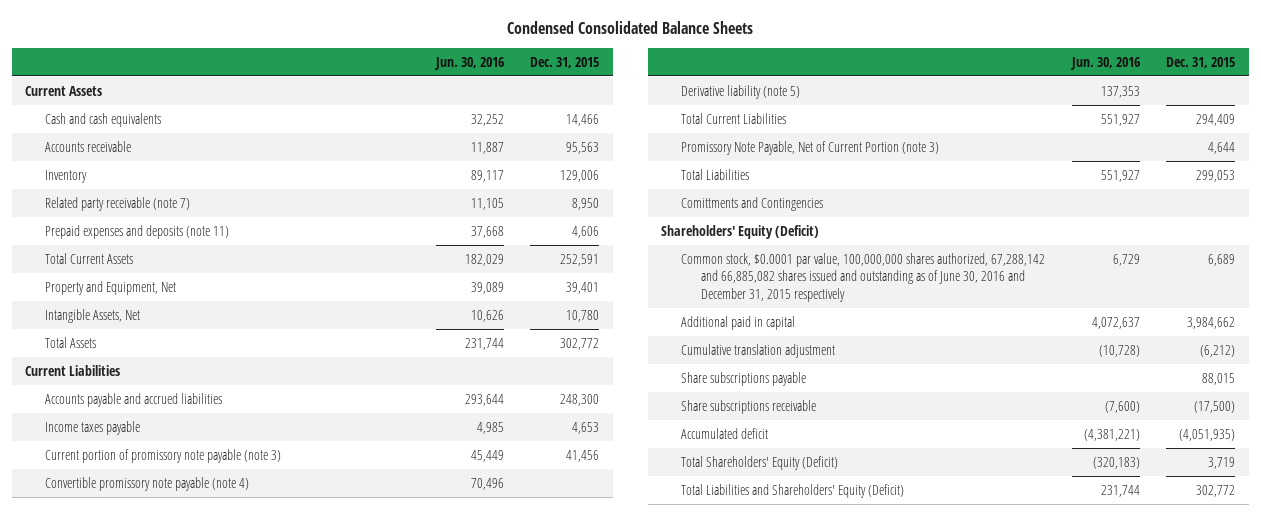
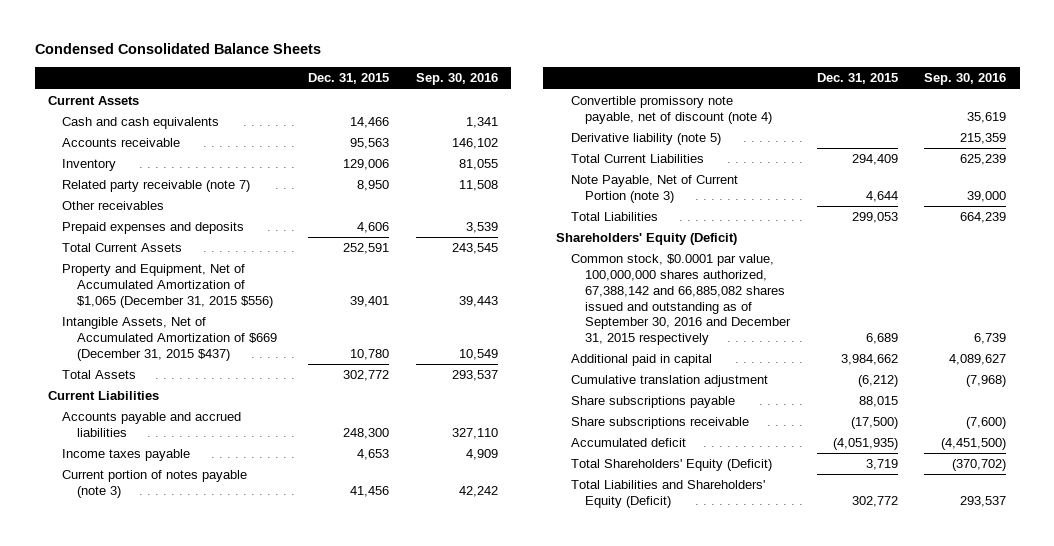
- | Jun. 30, 2016 | Dec. 31, 2015
+ | Dec. 31, 2015 | Sep. 30, 2016
- Prepaid expenses and deposits (note 11) | 37,668 | 4,606
+ Other receivables
+ Prepaid expenses and deposits | 4,606 | 3,539
- Property and Equipment, Net | 39,089 | 39,401
- Intangible Assets, Net | 10,626 | 10,780
+ Property and Equipment, Net of Accumulated Amortization of $1,065 (December 31, 2015 $556) | 39,401 | 39,443
+ Intangible Assets, Net of Accumulated Amortization of $669 (December 31, 2015 $437) | 10,780 | 10,549
- Current portion of promissory note payable (note 3) | 45,449 | 41,456
- Convertible promissory note payable (note 4) | 70,496 |
+ Current portion of notes payable (note 3) | 41,456 | 42,242
+ Convertible promissory note payable, net of discount (note 4) | | 35,619
- Promissory Note Payable, Net of Current Portion (note 3) | | 4,644
+ Note Payable, Net of Current Portion (note 3) | 4,644 | 39,000
- Comittments and Contingencies
- Common stock, $0.0001 par value, 100,000,000 shares authorized, 67,288,142 and 66,885,082 shares issued and outstanding as of June 30, 2016 and December 31, 2015 respectively | 6,729 | 6,689
+ Common stock, $0.0001 par value, 100,000,000 shares authorized, 67,388,142 and 66,885,082 shares issued and outstanding as of September 30, 2016 and December 31, 2015 respectively | 6,689 | 6,739

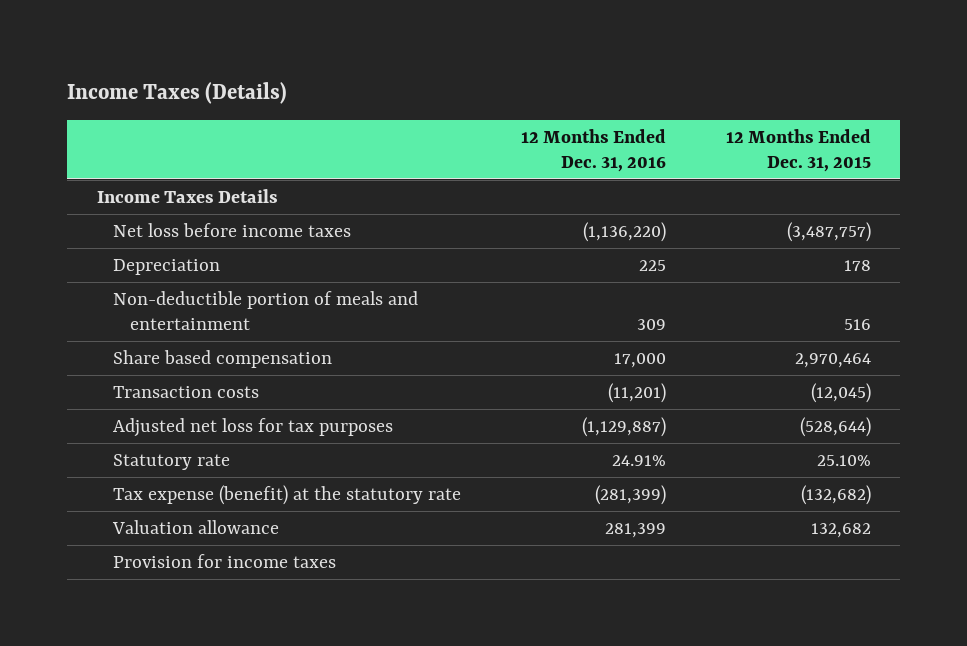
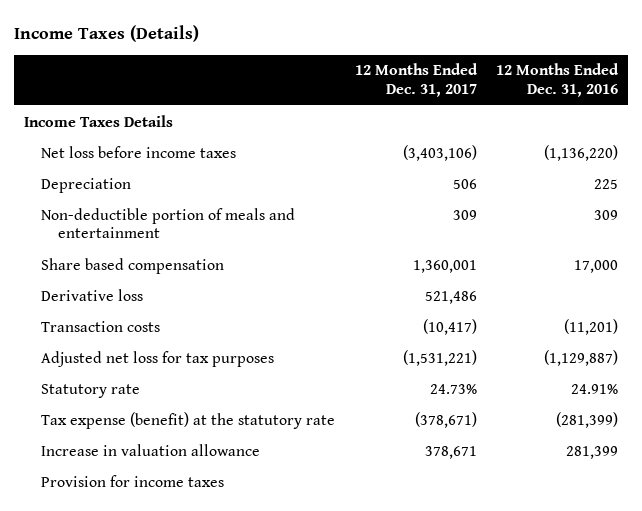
- | 12 Months Ended Dec. 31, 2016 | 12 Months Ended Dec. 31, 2015
+ | 12 Months Ended Dec. 31, 2017 | 12 Months Ended Dec. 31, 2016
+ Derivative loss | 521,486 |
- Valuation allowance | 281,399 | 132,682
+ Increase in valuation allowance | 378,671 | 281,399

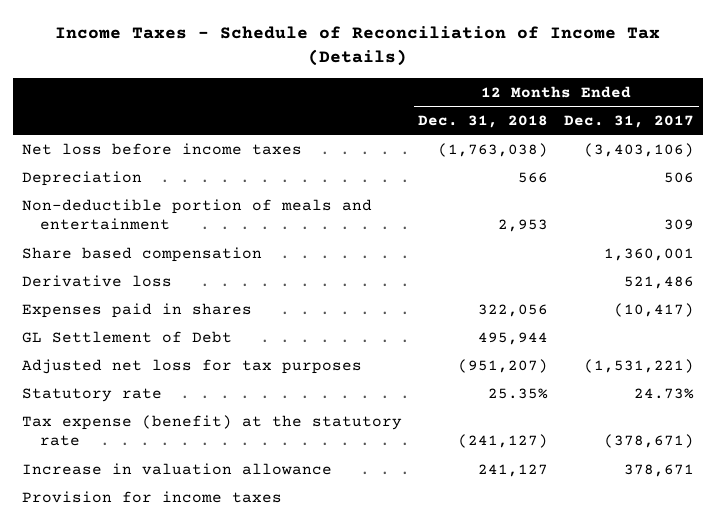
- Income Taxes (Details)
+ Income Taxes - Schedule of Reconciliation of Income Tax (Details)
- | 12 Months Ended Dec. 31, 2017 | 12 Months Ended Dec. 31, 2016
+ | 12 Months Ended Dec. 31, 2018 | 12 Months Ended Dec. 31, 2017
- Income Taxes Details
- Transaction costs | (10,417) | (11,201)
+ Expenses paid in shares | 322,056 | (10,417)
+ GL Settlement of Debt | 495,944 |

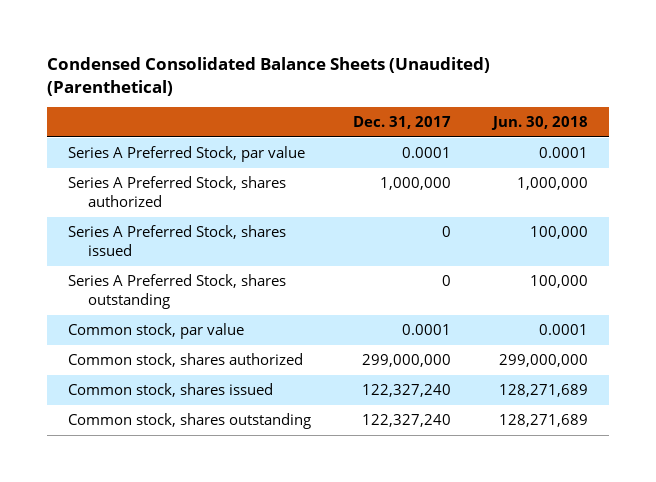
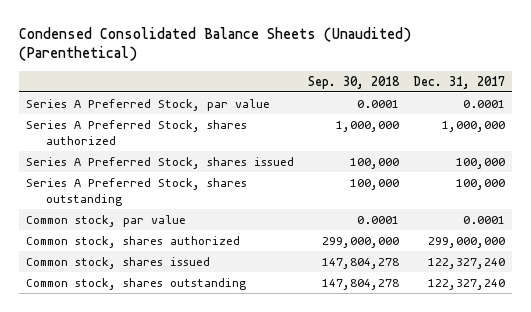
- | Dec. 31, 2017 | Jun. 30, 2018
+ | Sep. 30, 2018 | Dec. 31, 2017
- Series A Preferred Stock, shares issued | 0 | 100,000
- Series A Preferred Stock, shares outstanding | 0 | 100,000
+ Series A Preferred Stock, shares issued | 100,000 | 100,000
+ Series A Preferred Stock, shares outstanding | 100,000 | 100,000

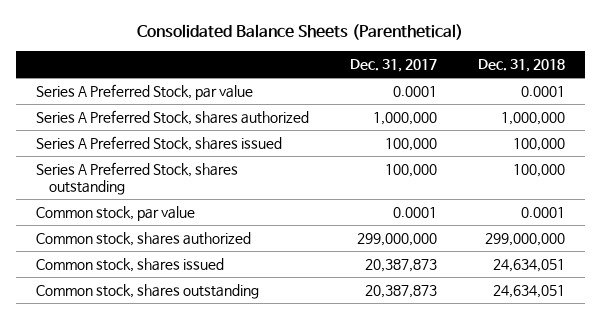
- Condensed Consolidated Balance Sheets (Unaudited) (Parenthetical)
+ Consolidated Balance Sheets (Parenthetical)
- | Sep. 30, 2018 | Dec. 31, 2017
+ | Dec. 31, 2017 | Dec. 31, 2018
- Common stock, shares issued | 147,804,278 | 122,327,240
- Common stock, shares outstanding | 147,804,278 | 122,327,240
+ Common stock, shares issued | 20,387,873 | 24,634,051
+ Common stock, shares outstanding | 20,387,873 | 24,634,051

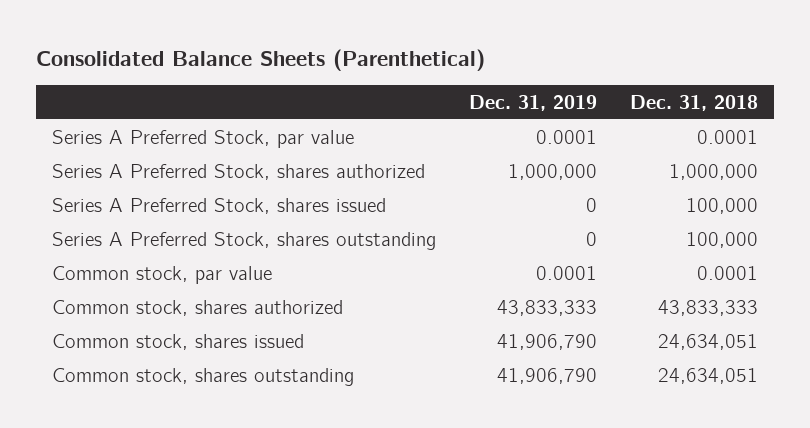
- | Dec. 31, 2017 | Dec. 31, 2018
+ | Dec. 31, 2019 | Dec. 31, 2018
- Common stock, shares authorized | 299,000,000 | 299,000,000
+ Common stock, shares authorized | 43,833,333 | 43,833,333

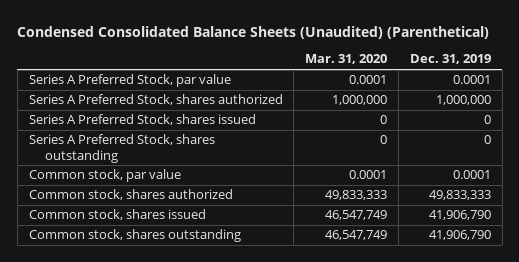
- Consolidated Balance Sheets (Parenthetical)
+ Condensed Consolidated Balance Sheets (Unaudited) (Parenthetical)
- | Dec. 31, 2019 | Dec. 31, 2018
+ | Mar. 31, 2020 | Dec. 31, 2019
- Common stock, shares authorized | 43,833,333 | 43,833,333
+ Common stock, shares authorized | 49,833,333 | 49,833,333

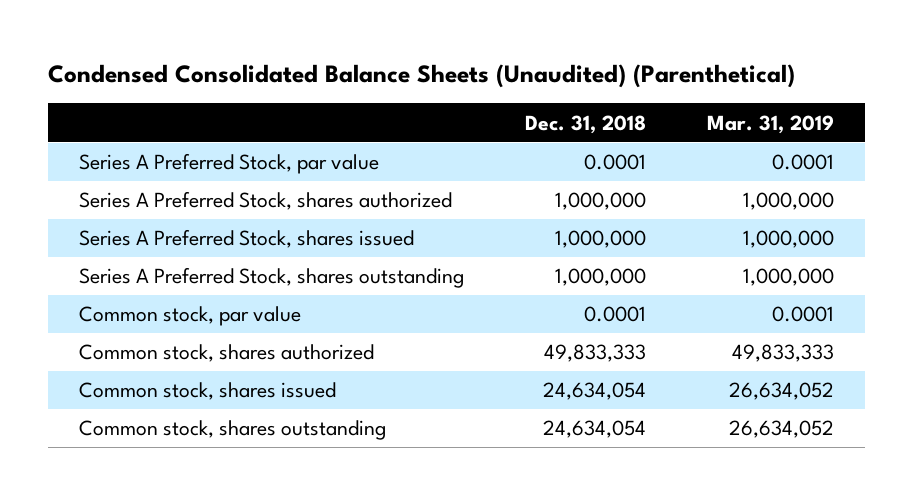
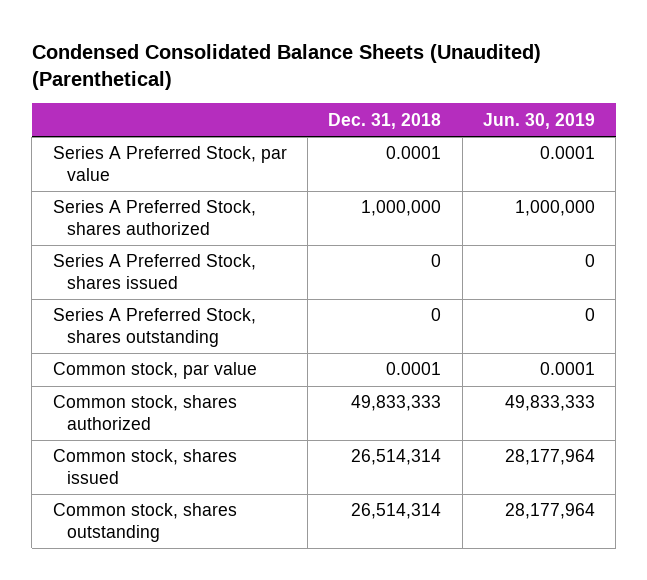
- | Dec. 31, 2018 | Mar. 31, 2019
+ | Dec. 31, 2018 | Jun. 30, 2019
- Series A Preferred Stock, shares issued | 1,000,000 | 1,000,000
- Series A Preferred Stock, shares outstanding | 1,000,000 | 1,000,000
+ Series A Preferred Stock, shares issued | 0 | 0
+ Series A Preferred Stock, shares outstanding | 0 | 0
- Common stock, shares issued | 24,634,054 | 26,634,052
- Common stock, shares outstanding | 24,634,054 | 26,634,052
+ Common stock, shares issued | 26,514,314 | 28,177,964
+ Common stock, shares outstanding | 26,514,314 | 28,177,964

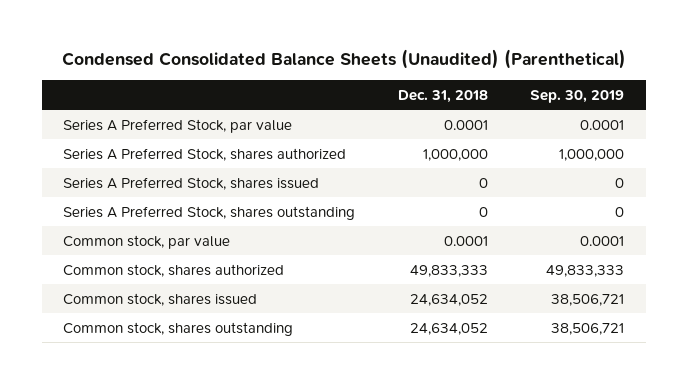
- | Dec. 31, 2018 | Jun. 30, 2019
+ | Dec. 31, 2018 | Sep. 30, 2019
- Common stock, shares issued | 26,514,314 | 28,177,964
- Common stock, shares outstanding | 26,514,314 | 28,177,964
+ Common stock, shares issued | 24,634,052 | 38,506,721
+ Common stock, shares outstanding | 24,634,052 | 38,506,721

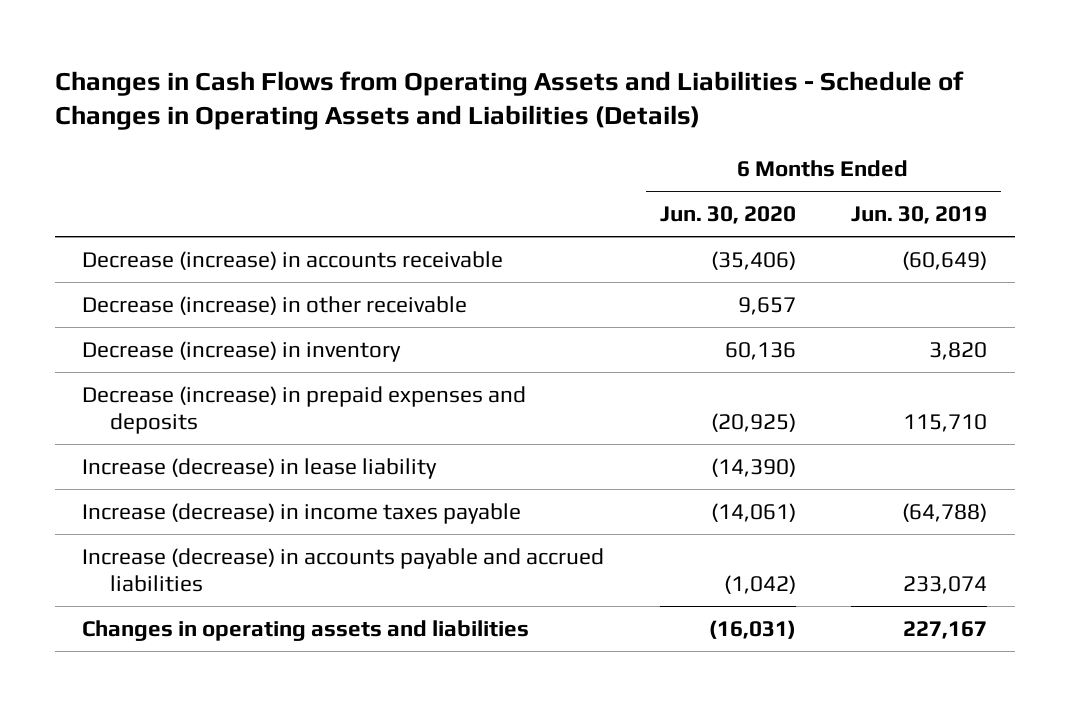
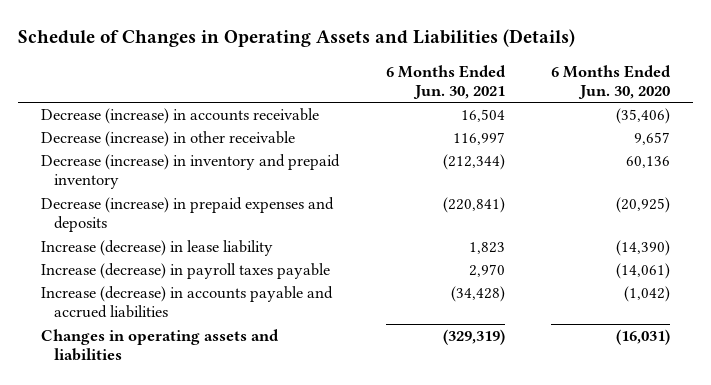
- Changes in Cash Flows from Operating Assets and Liabilities - Schedule of Changes in Operating Assets and Liabilities (Details)
+ Schedule of Changes in Operating Assets and Liabilities (Details)
- | 6 Months Ended Jun. 30, 2020 | 6 Months Ended Jun. 30, 2019
+ | 6 Months Ended Jun. 30, 2021 | 6 Months Ended Jun. 30, 2020
- Decrease (increase) in inventory | 60,136 | 3,820
+ Decrease (increase) in inventory and prepaid inventory | (212,344) | 60,136
- Increase (decrease) in income taxes payable | (14,061) | (64,788)
+ Increase (decrease) in payroll taxes payable | 2,970 | (14,061)

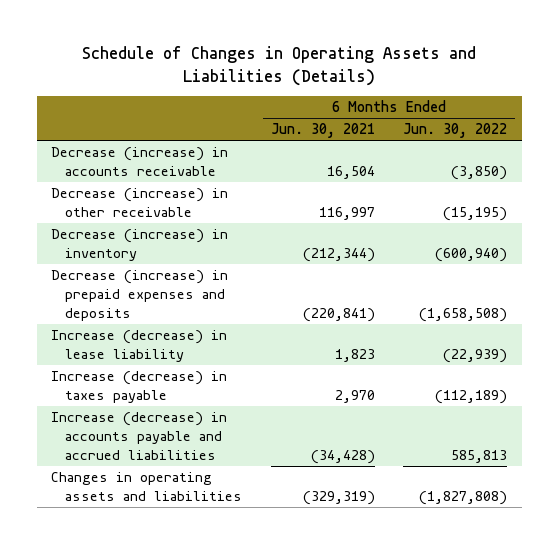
- | 6 Months Ended Jun. 30, 2021 | 6 Months Ended Jun. 30, 2020
+ | 6 Months Ended Jun. 30, 2021 | 6 Months Ended Jun. 30, 2022
- Decrease (increase) in inventory and prepaid inventory | (212,344) | 60,136
+ Decrease (increase) in inventory | (212,344) | (600,940)
- Increase (decrease) in payroll taxes payable | 2,970 | (14,061)
+ Increase (decrease) in taxes payable | 2,970 | (112,189)

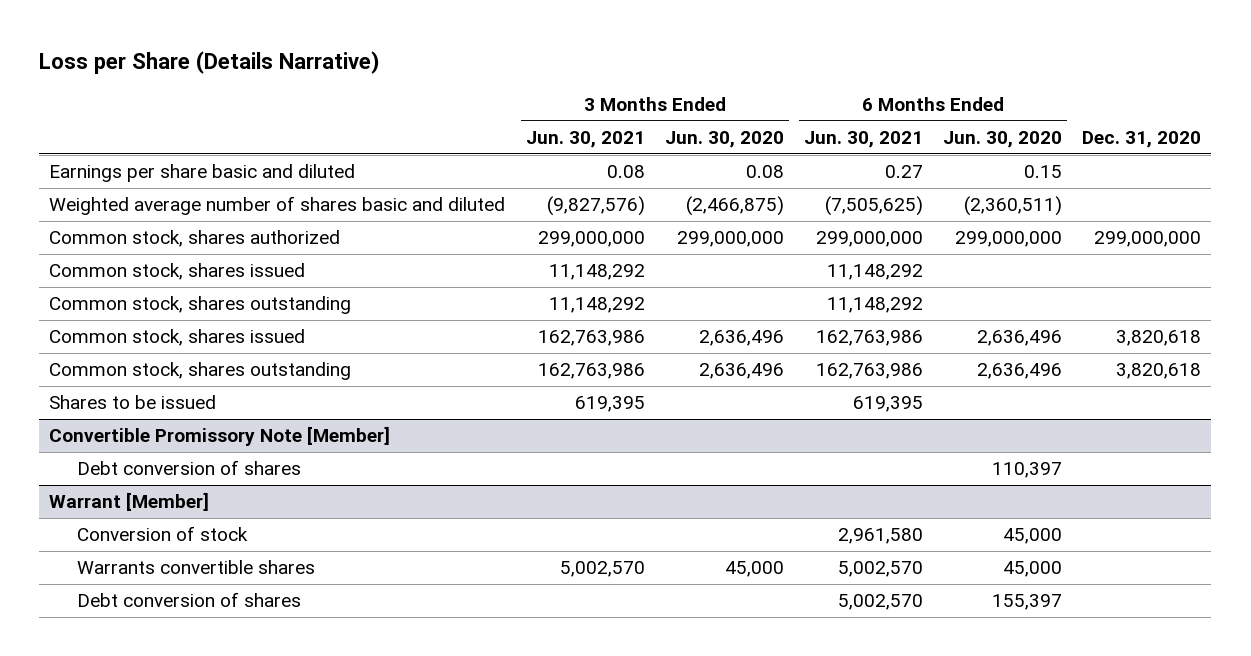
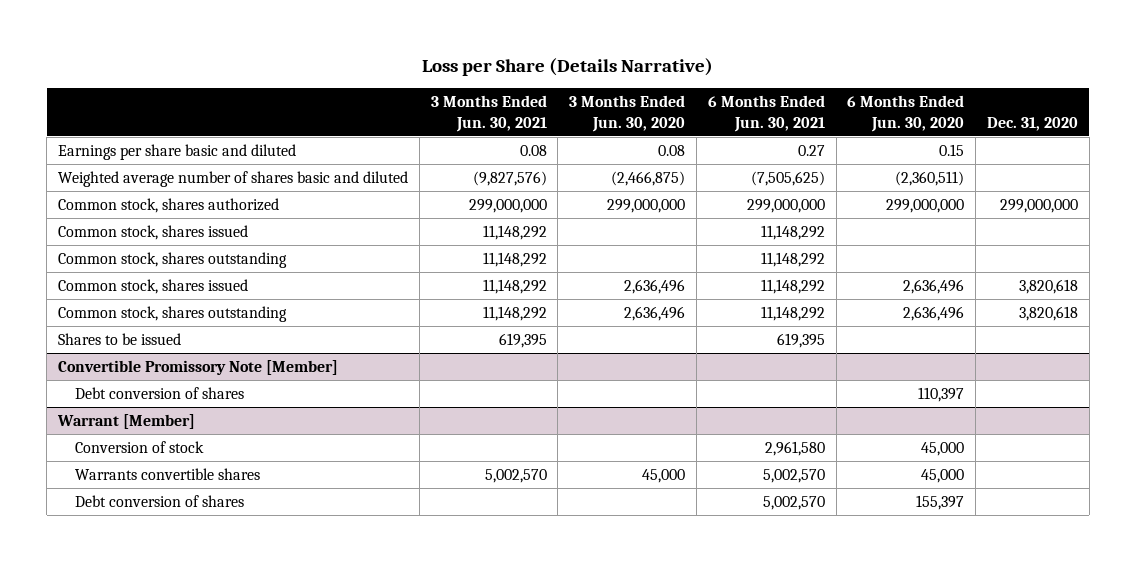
- Common stock, shares issued | 162,763,986 | 2,636,496 | 162,763,986 | 2,636,496 | 3,820,618
- Common stock, shares outstanding | 162,763,986 | 2,636,496 | 162,763,986 | 2,636,496 | 3,820,618
+ Common stock, shares issued | 11,148,292 | 2,636,496 | 11,148,292 | 2,636,496 | 3,820,618
+ Common stock, shares outstanding | 11,148,292 | 2,636,496 | 11,148,292 | 2,636,496 | 3,820,618

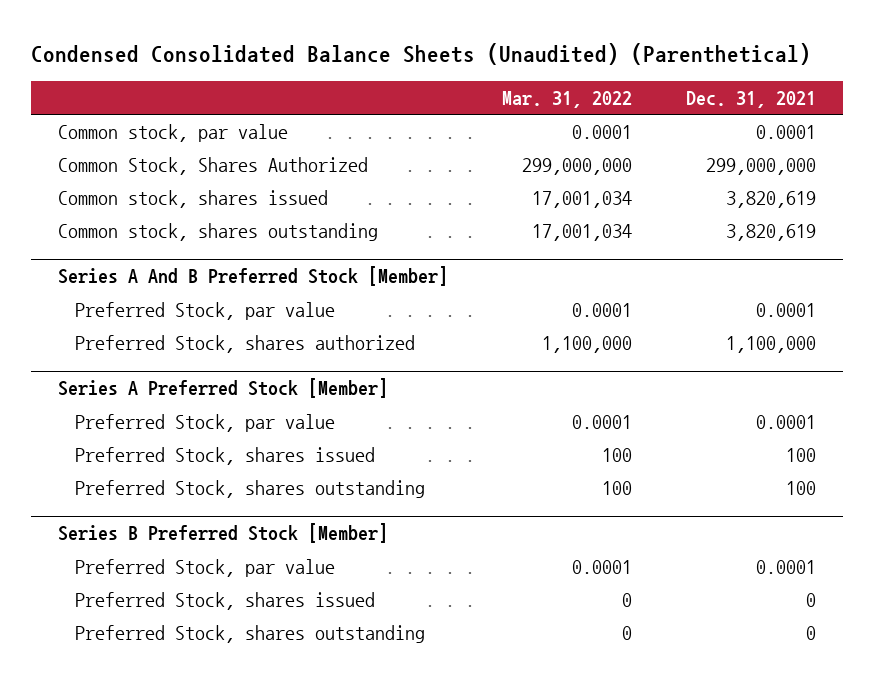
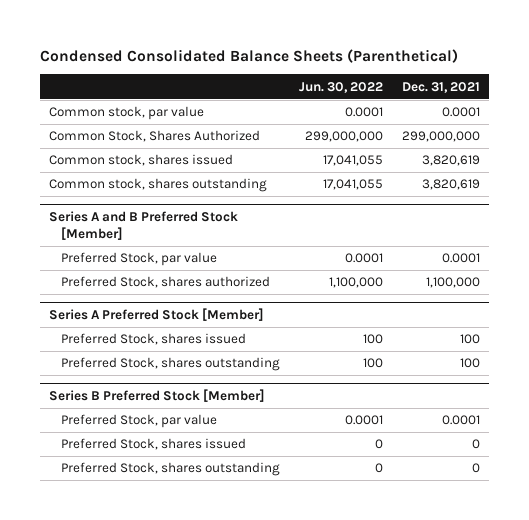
- Condensed Consolidated Balance Sheets (Unaudited) (Parenthetical)
+ Condensed Consolidated Balance Sheets (Parenthetical)
- | Mar. 31, 2022 | Dec. 31, 2021
+ | Jun. 30, 2022 | Dec. 31, 2021
- Series A And B Preferred Stock [Member]
+ Series A and B Preferred Stock [Member]
@ Series A Preferred Stock [Member]
- Preferred Stock, par value | 0.0001 | 0.0001

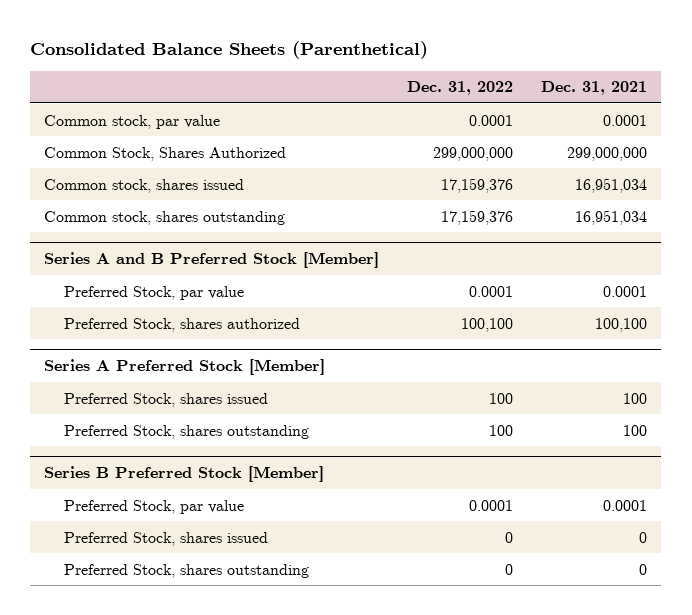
- Condensed Consolidated Balance Sheets (Parenthetical)
+ Consolidated Balance Sheets (Parenthetical)
- | Jun. 30, 2022 | Dec. 31, 2021
+ | Dec. 31, 2022 | Dec. 31, 2021
- Common stock, shares issued | 17,041,055 | 3,820,619
- Common stock, shares outstanding | 17,041,055 | 3,820,619
+ Common stock, shares issued | 17,159,376 | 16,951,034
+ Common stock, shares outstanding | 17,159,376 | 16,951,034
@ Series A and B Preferred Stock [Member]
- Preferred Stock, shares authorized | 1,100,000 | 1,100,000
+ Preferred Stock, shares authorized | 100,100 | 100,100

